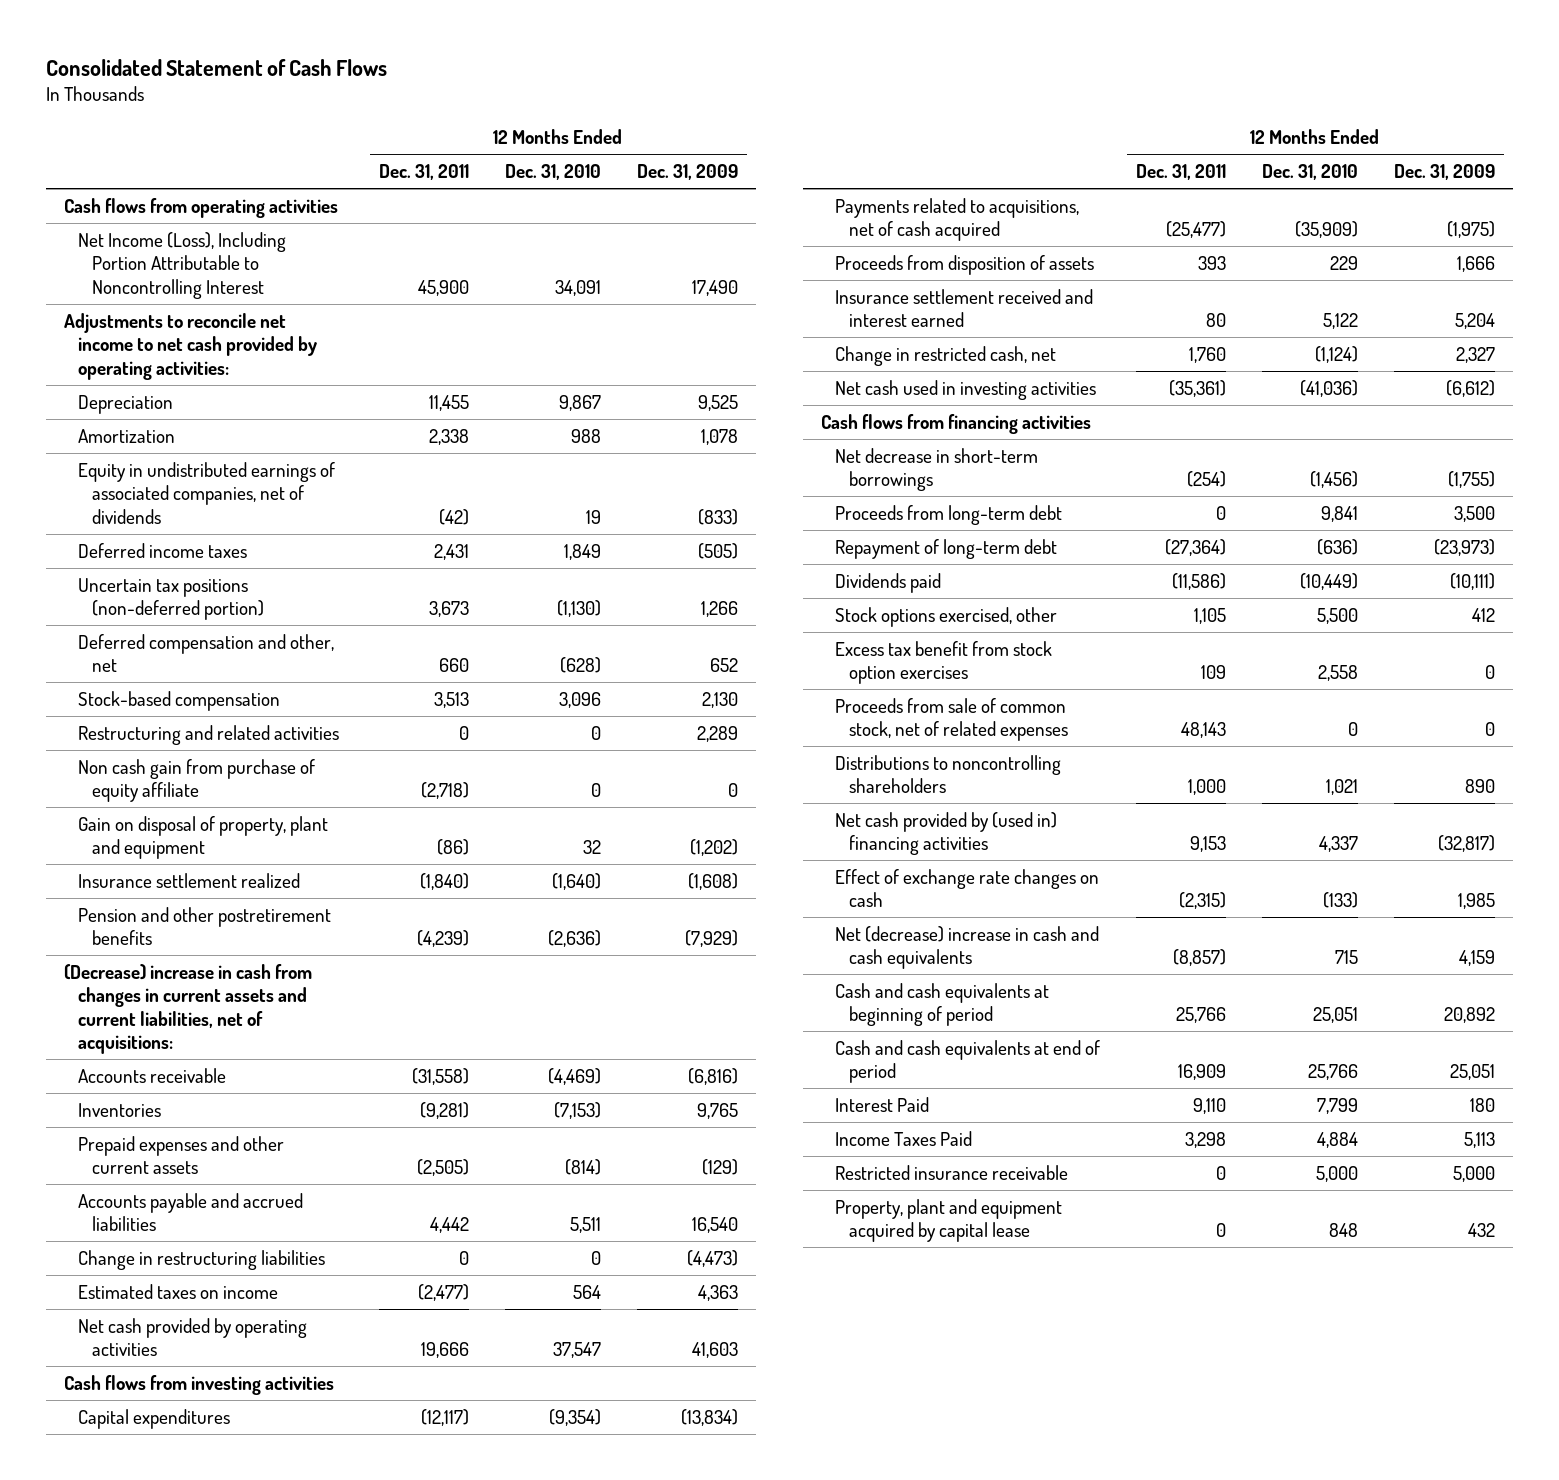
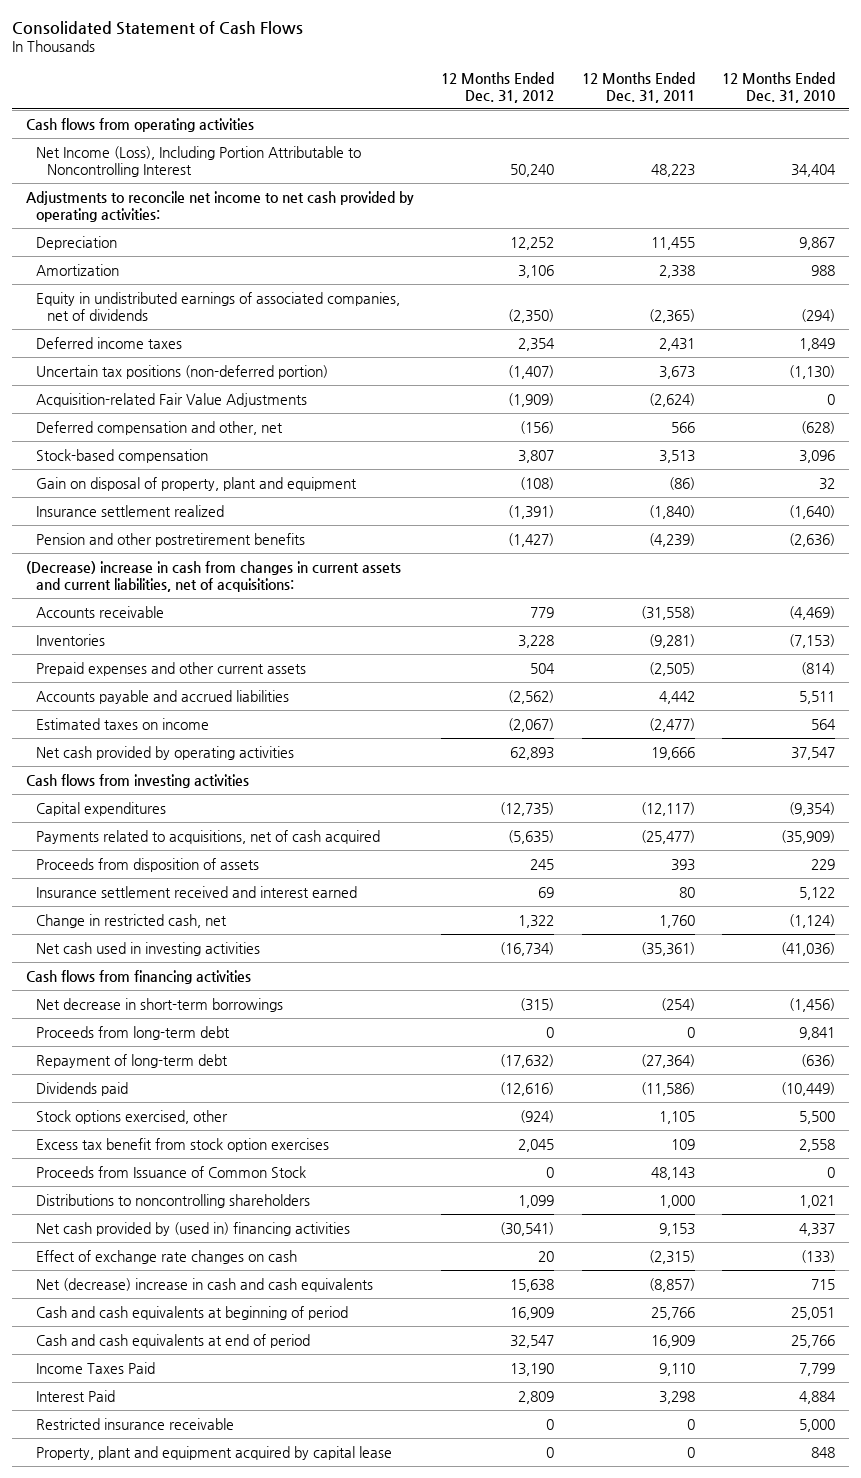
- | 12 Months Ended Dec. 31, 2011 | 12 Months Ended Dec. 31, 2010 | 12 Months Ended Dec. 31, 2009
+ | 12 Months Ended Dec. 31, 2012 | 12 Months Ended Dec. 31, 2011 | 12 Months Ended Dec. 31, 2010
- Net Income (Loss), Including Portion Attributable to Noncontrolling Interest | 45,900 | 34,091 | 17,490
+ Net Income (Loss), Including Portion Attributable to Noncontrolling Interest | 50,240 | 48,223 | 34,404
- Equity in undistributed earnings of associated companies, net of dividends | (42) | 19 | (833)
+ Equity in undistributed earnings of associated companies, net of dividends | (2,350) | (2,365) | (294)
- Deferred compensation and other, net | 660 | (628) | 652
+ Acquisition-related Fair Value Adjustments | (1,909) | (2,624) | 0
+ Deferred compensation and other, net | (156) | 566 | (628)
- Restructuring and related activities | 0 | 0 | 2,289
- Non cash gain from purchase of equity affiliate | (2,718) | 0 | 0
- Change in restructuring liabilities | 0 | 0 | (4,473)
- Proceeds from sale of common stock, net of related expenses | 48,143 | 0 | 0
+ Proceeds from Issuance of Common Stock | 0 | 48,143 | 0
- Interest Paid | 9,110 | 7,799 | 180
- Income Taxes Paid | 3,298 | 4,884 | 5,113
+ Income Taxes Paid | 13,190 | 9,110 | 7,799
+ Interest Paid | 2,809 | 3,298 | 4,884

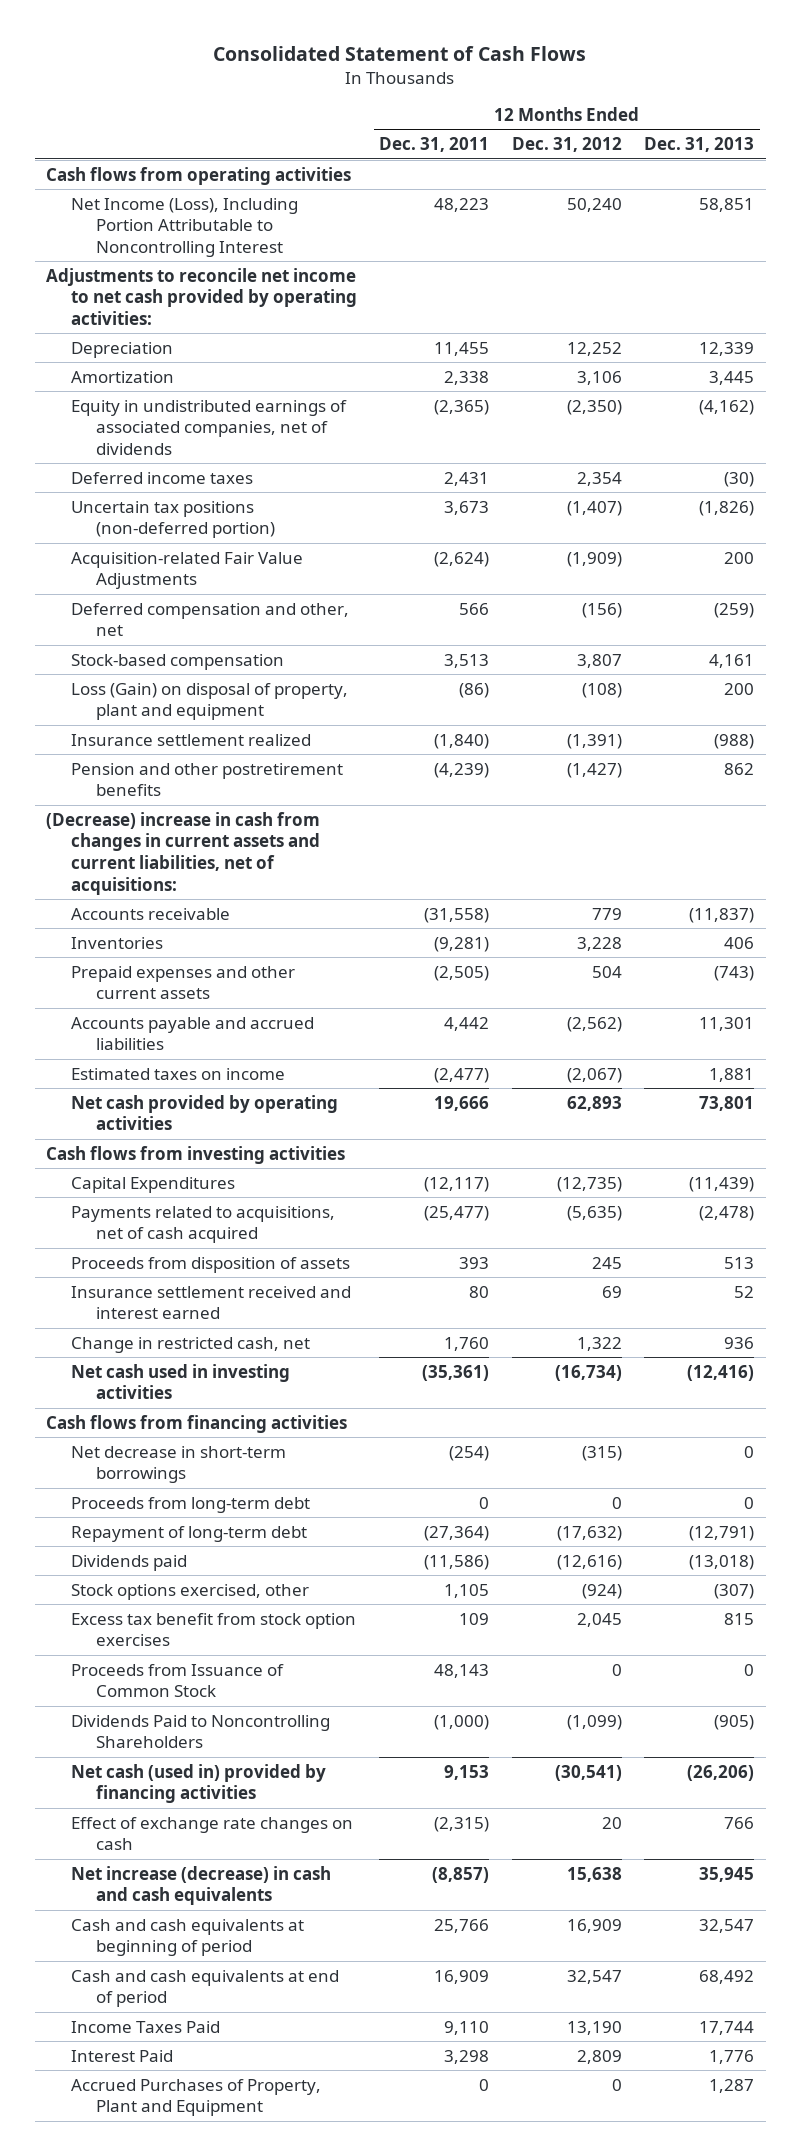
- | 12 Months Ended Dec. 31, 2012 | 12 Months Ended Dec. 31, 2011 | 12 Months Ended Dec. 31, 2010
+ | 12 Months Ended Dec. 31, 2011 | 12 Months Ended Dec. 31, 2012 | 12 Months Ended Dec. 31, 2013
- Gain on disposal of property, plant and equipment | (108) | (86) | 32
+ Loss (Gain) on disposal of property, plant and equipment | (86) | (108) | 200
- Capital expenditures | (12,735) | (12,117) | (9,354)
+ Capital Expenditures | (12,117) | (12,735) | (11,439)
- Distributions to noncontrolling shareholders | 1,099 | 1,000 | 1,021
- Net cash provided by (used in) financing activities | (30,541) | 9,153 | 4,337
+ Dividends Paid to Noncontrolling Shareholders | (1,000) | (1,099) | (905)
+ Net cash (used in) provided by financing activities | 9,153 | (30,541) | (26,206)
- Net (decrease) increase in cash and cash equivalents | 15,638 | (8,857) | 715
+ Net increase (decrease) in cash and cash equivalents | (8,857) | 15,638 | 35,945
- Restricted insurance receivable | 0 | 0 | 5,000
- Property, plant and equipment acquired by capital lease | 0 | 0 | 848
+ Accrued Purchases of Property, Plant and Equipment | 0 | 0 | 1,287

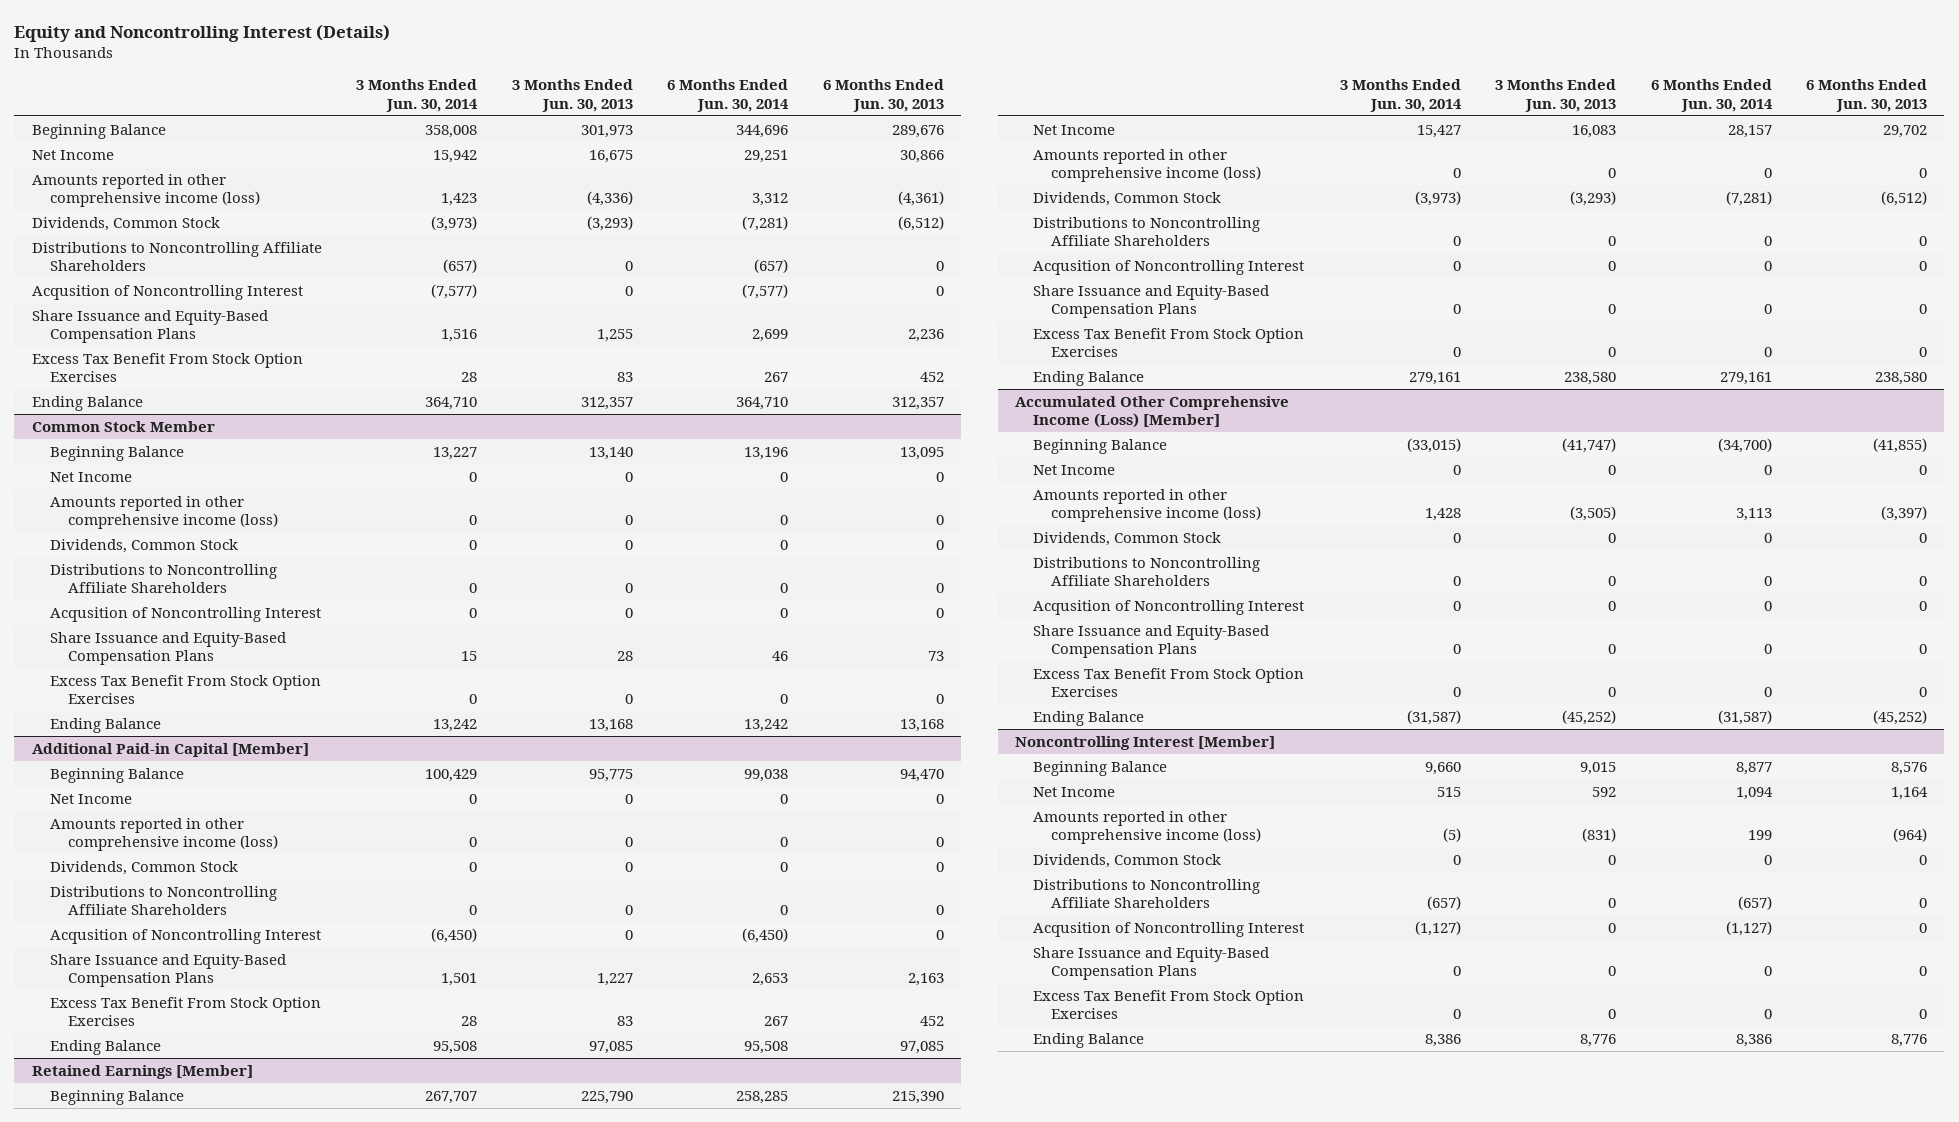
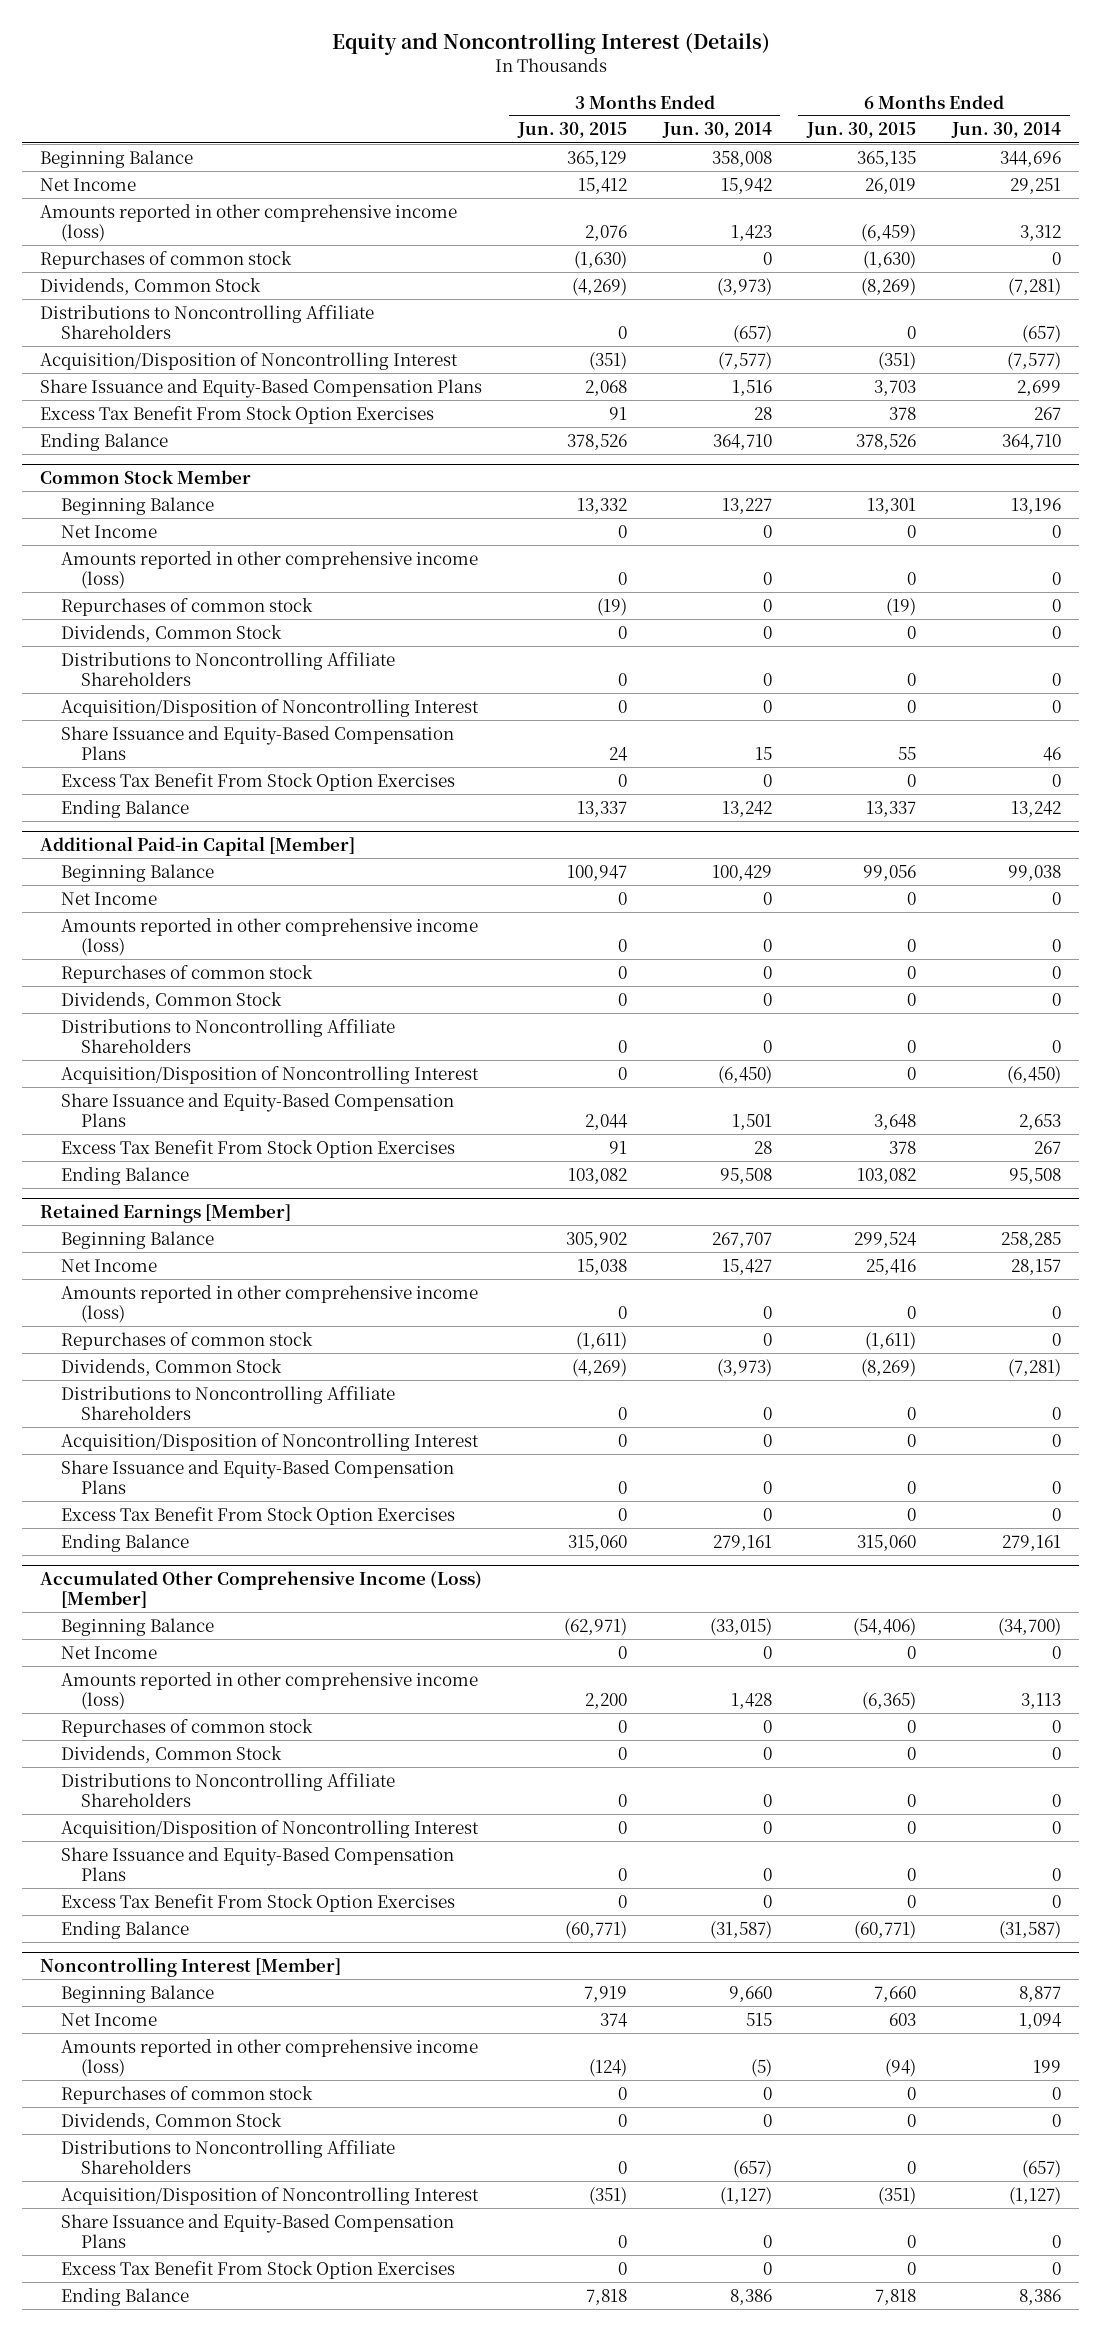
- | 3 Months Ended Jun. 30, 2014 | 3 Months Ended Jun. 30, 2013 | 6 Months Ended Jun. 30, 2014 | 6 Months Ended Jun. 30, 2013
+ | 3 Months Ended Jun. 30, 2015 | 3 Months Ended Jun. 30, 2014 | 6 Months Ended Jun. 30, 2015 | 6 Months Ended Jun. 30, 2014
+ Repurchases of common stock | (1,630) | 0 | (1,630) | 0
- Acqusition of Noncontrolling Interest | (7,577) | 0 | (7,577) | 0
+ Acquisition/Disposition of Noncontrolling Interest | (351) | (7,577) | (351) | (7,577)
@ Common Stock Member
+ Repurchases of common stock | (19) | 0 | (19) | 0
- Acqusition of Noncontrolling Interest | 0 | 0 | 0 | 0
+ Acquisition/Disposition of Noncontrolling Interest | 0 | 0 | 0 | 0
@ Additional Paid-in Capital [Member]
+ Repurchases of common stock | 0 | 0 | 0 | 0
- Acqusition of Noncontrolling Interest | (6,450) | 0 | (6,450) | 0
+ Acquisition/Disposition of Noncontrolling Interest | 0 | (6,450) | 0 | (6,450)
@ Retained Earnings [Member]
+ Repurchases of common stock | (1,611) | 0 | (1,611) | 0
- Acqusition of Noncontrolling Interest | 0 | 0 | 0 | 0
+ Acquisition/Disposition of Noncontrolling Interest | 0 | 0 | 0 | 0
@ Accumulated Other Comprehensive Income (Loss) [Member]
+ Repurchases of common stock | 0 | 0 | 0 | 0
- Acqusition of Noncontrolling Interest | 0 | 0 | 0 | 0
+ Acquisition/Disposition of Noncontrolling Interest | 0 | 0 | 0 | 0
@ Noncontrolling Interest [Member]
+ Repurchases of common stock | 0 | 0 | 0 | 0
- Acqusition of Noncontrolling Interest | (1,127) | 0 | (1,127) | 0
+ Acquisition/Disposition of Noncontrolling Interest | (351) | (1,127) | (351) | (1,127)

